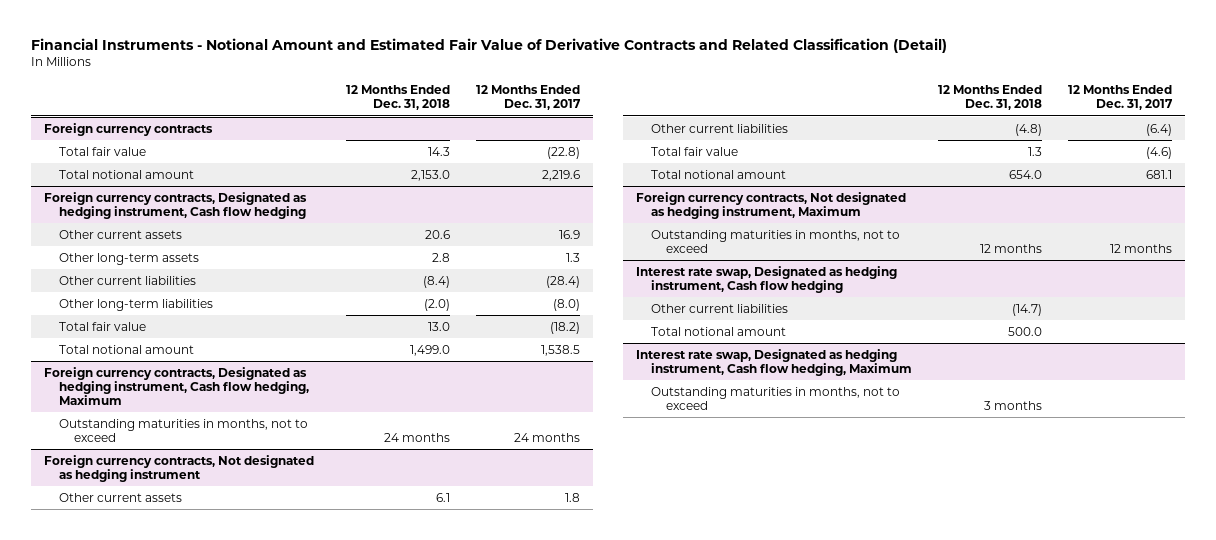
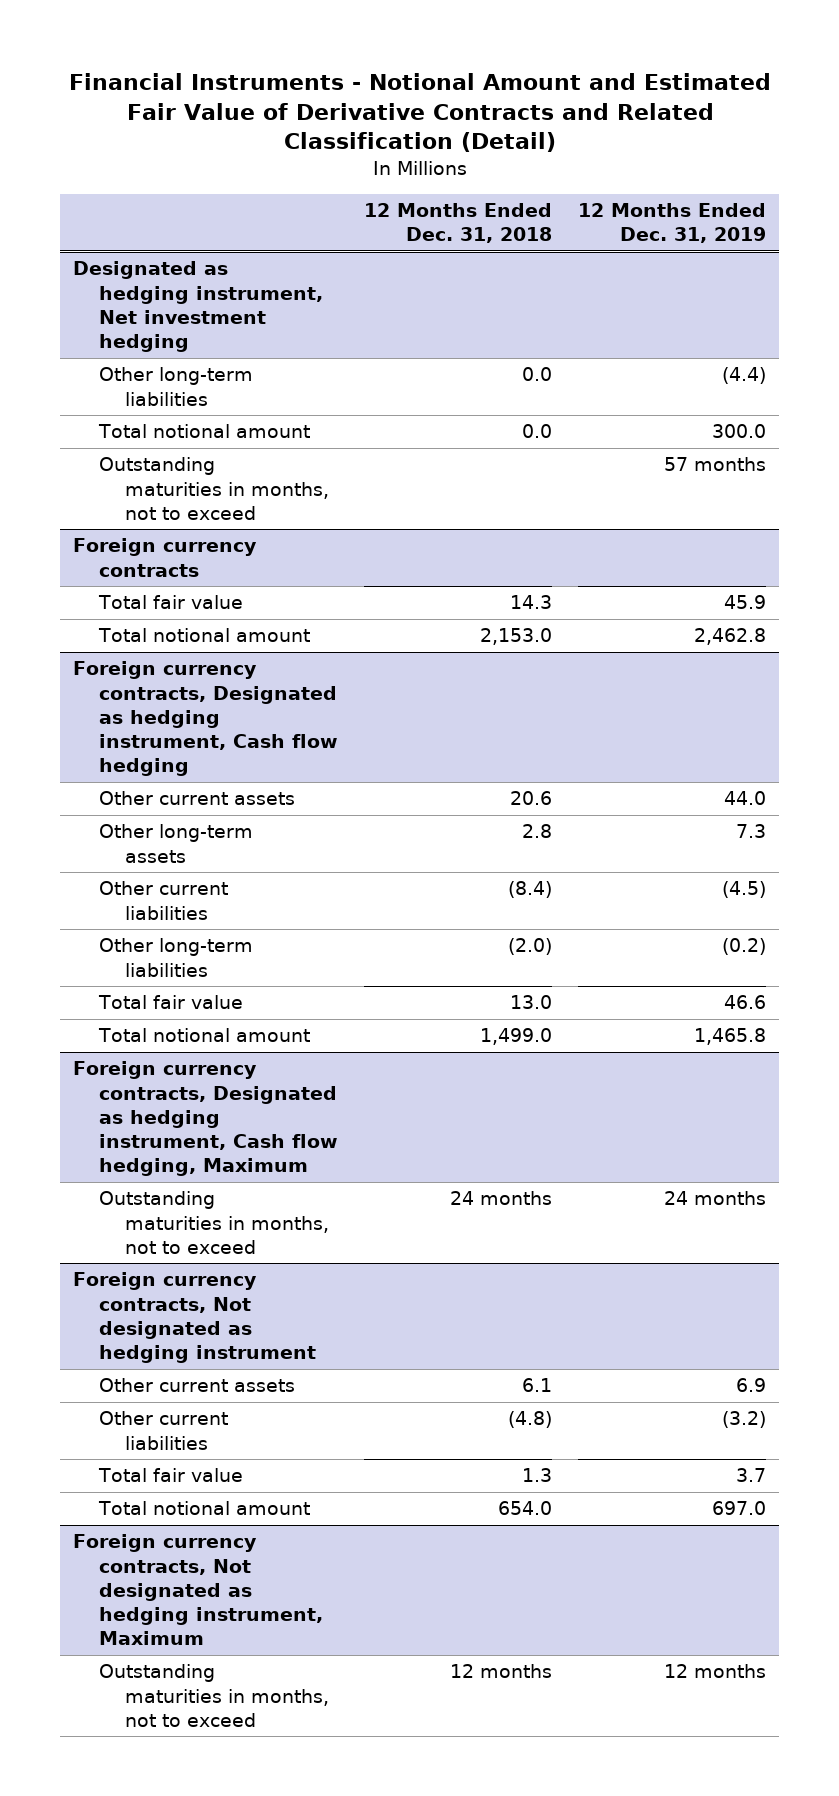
- | 12 Months Ended Dec. 31, 2018 | 12 Months Ended Dec. 31, 2017
+ | 12 Months Ended Dec. 31, 2018 | 12 Months Ended Dec. 31, 2019
+ Designated as hedging instrument, Net investment hedging
+ Other long-term liabilities | 0.0 | (4.4)
+ Total notional amount | 0.0 | 300.0
+ Outstanding maturities in months, not to exceed | | 57 months
- Interest rate swap, Designated as hedging instrument, Cash flow hedging
- Other current liabilities | (14.7) |
- Total notional amount | 500.0 |
- Interest rate swap, Designated as hedging instrument, Cash flow hedging, Maximum
- Outstanding maturities in months, not to exceed | 3 months |

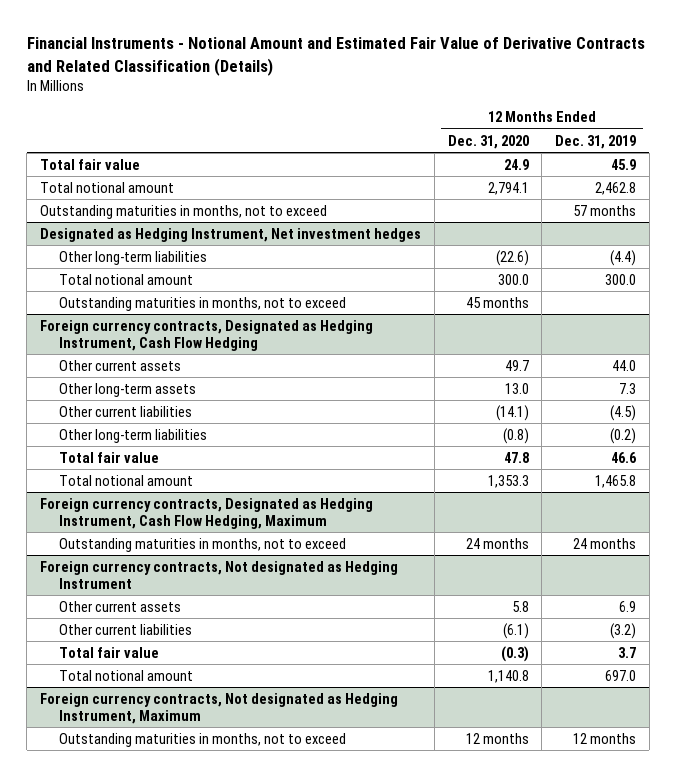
- Financial Instruments - Notional Amount and Estimated Fair Value of Derivative Contracts and Related Classification (Detail)
+ Financial Instruments - Notional Amount and Estimated Fair Value of Derivative Contracts and Related Classification (Details)
- | 12 Months Ended Dec. 31, 2018 | 12 Months Ended Dec. 31, 2019
+ | 12 Months Ended Dec. 31, 2020 | 12 Months Ended Dec. 31, 2019
- Designated as hedging instrument, Net investment hedging
- Other long-term liabilities | 0.0 | (4.4)
- Total notional amount | 0.0 | 300.0
- Outstanding maturities in months, not to exceed | | 57 months
- Foreign currency contracts
- Foreign currency contracts, Designated as hedging instrument, Cash flow hedging
+ Outstanding maturities in months, not to exceed | | 57 months
+ Designated as Hedging Instrument, Net investment hedges
+ Other long-term liabilities | (22.6) | (4.4)
+ Total notional amount | 300.0 | 300.0
+ Outstanding maturities in months, not to exceed | 45 months |
+ Foreign currency contracts, Designated as Hedging Instrument, Cash Flow Hedging
- Foreign currency contracts, Designated as hedging instrument, Cash flow hedging, Maximum
+ Foreign currency contracts, Designated as Hedging Instrument, Cash Flow Hedging, Maximum
- Foreign currency contracts, Not designated as hedging instrument
+ Foreign currency contracts, Not designated as Hedging Instrument
- Foreign currency contracts, Not designated as hedging instrument, Maximum
+ Foreign currency contracts, Not designated as Hedging Instrument, Maximum

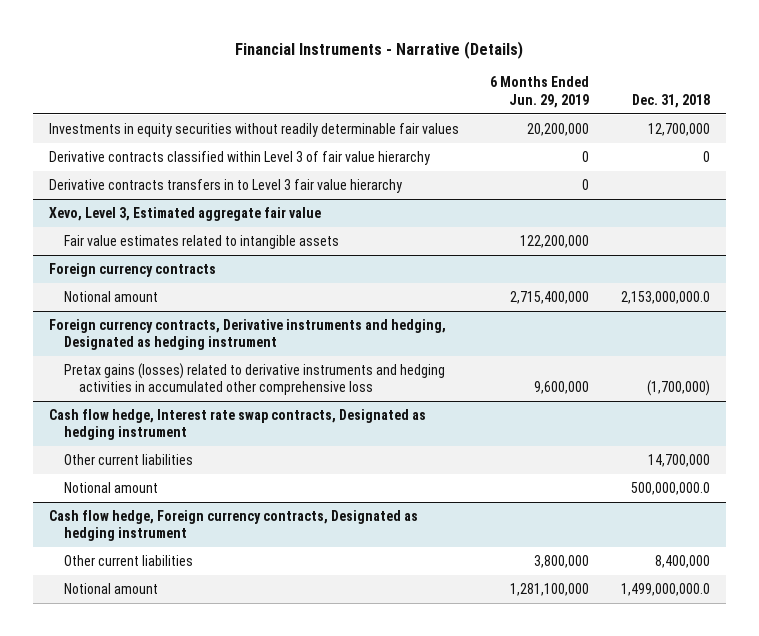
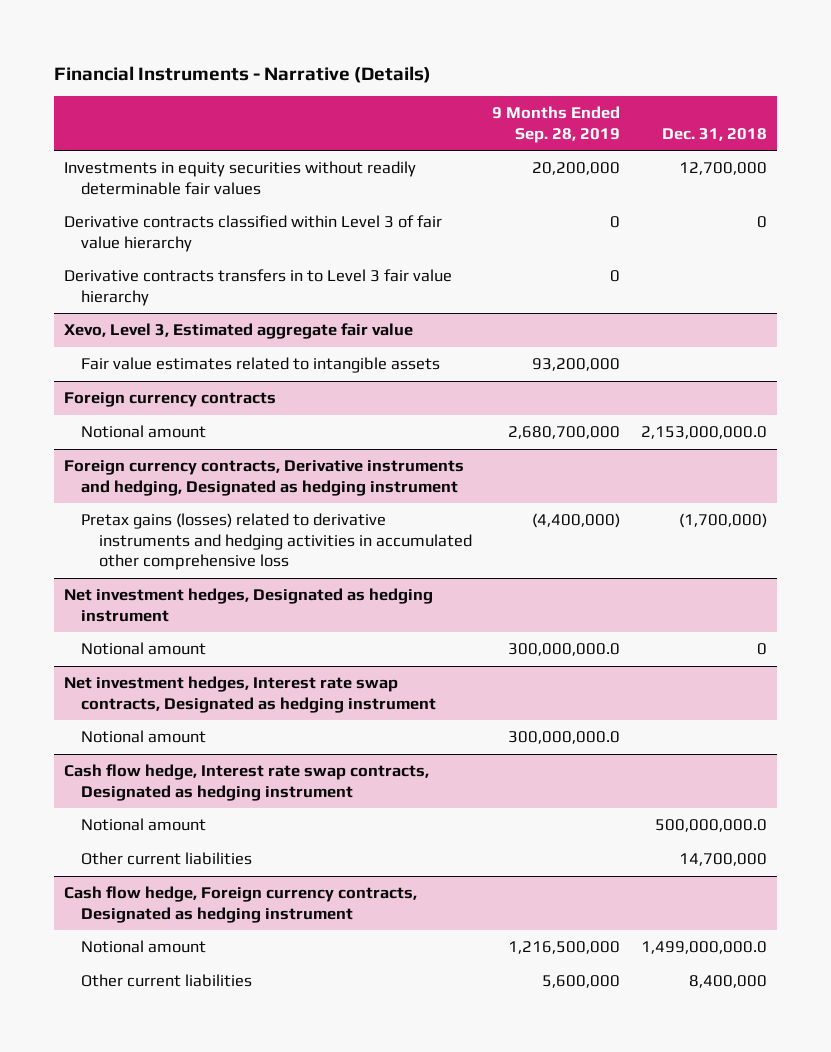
- | 6 Months Ended Jun. 29, 2019 | Dec. 31, 2018
+ | 9 Months Ended Sep. 28, 2019 | Dec. 31, 2018
+ Net investment hedges, Designated as hedging instrument
+ Notional amount | 300,000,000.0 | 0
+ Net investment hedges, Interest rate swap contracts, Designated as hedging instrument
+ Notional amount | 300,000,000.0 |
@ Cash flow hedge, Interest rate swap contracts, Designated as hedging instrument
moved down: Other current liabilities | | 14,700,000
@ Cash flow hedge, Foreign currency contracts, Designated as hedging instrument
moved down: Other current liabilities | 5,600,000 | 8,400,000

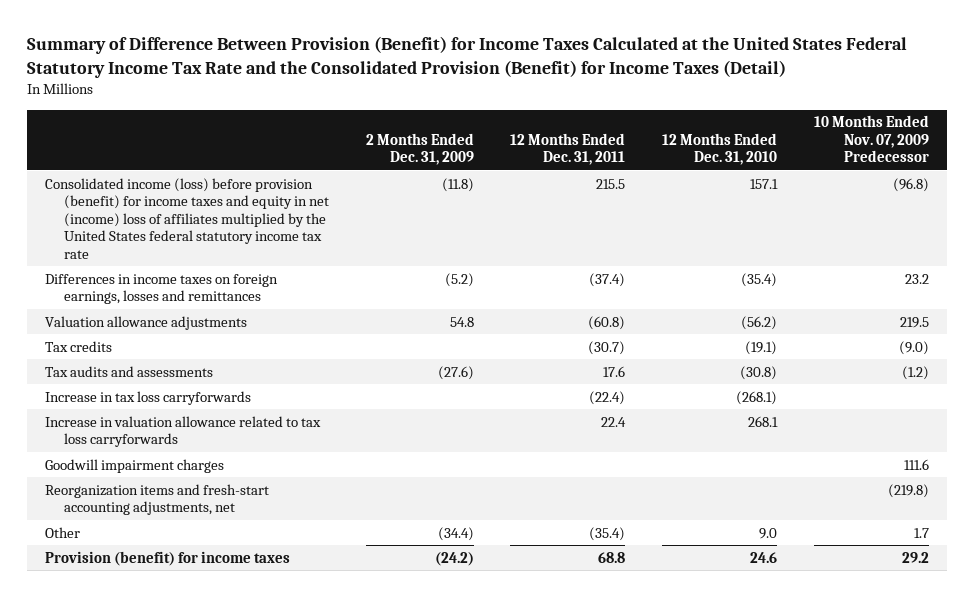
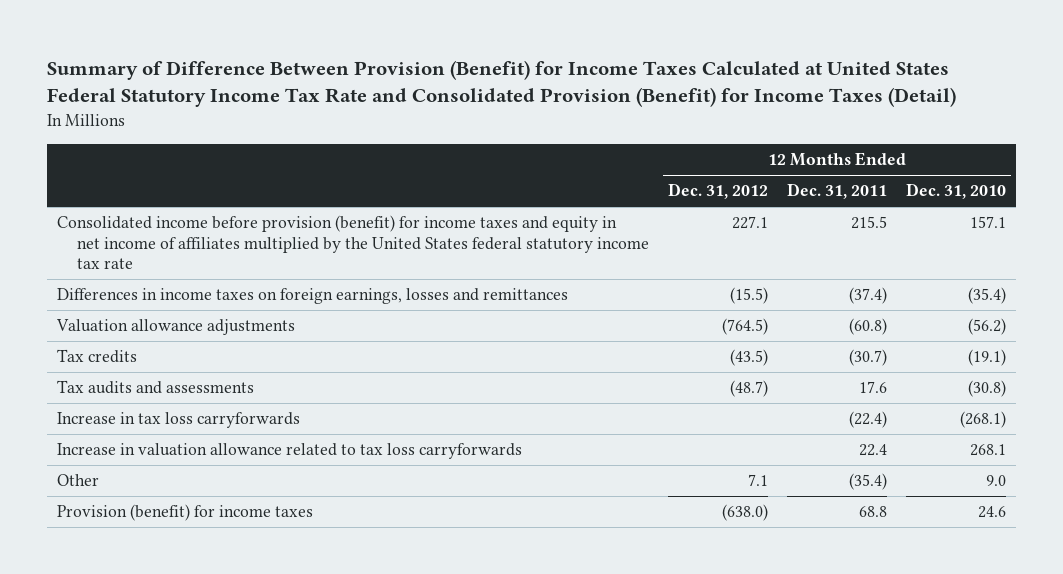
- Summary of Difference Between Provision (Benefit) for Income Taxes Calculated at the United States Federal Statutory Income Tax Rate and the Consolidated Provision (Benefit) for Income Taxes (Detail)
+ Summary of Difference Between Provision (Benefit) for Income Taxes Calculated at United States Federal Statutory Income Tax Rate and Consolidated Provision (Benefit) for Income Taxes (Detail)
- | 2 Months Ended Dec. 31, 2009 | 12 Months Ended Dec. 31, 2011 | 12 Months Ended Dec. 31, 2010 | 10 Months Ended Nov. 07, 2009 Predecessor
+ | 12 Months Ended Dec. 31, 2012 | 12 Months Ended Dec. 31, 2011 | 12 Months Ended Dec. 31, 2010
- Consolidated income (loss) before provision (benefit) for income taxes and equity in net (income) loss of affiliates multiplied by the United States federal statutory income tax rate | (11.8) | 215.5 | 157.1 | (96.8)
+ Consolidated income before provision (benefit) for income taxes and equity in net income of affiliates multiplied by the United States federal statutory income tax rate | 227.1 | 215.5 | 157.1
- Goodwill impairment charges | | | | 111.6
- Reorganization items and fresh-start accounting adjustments, net | | | | (219.8)

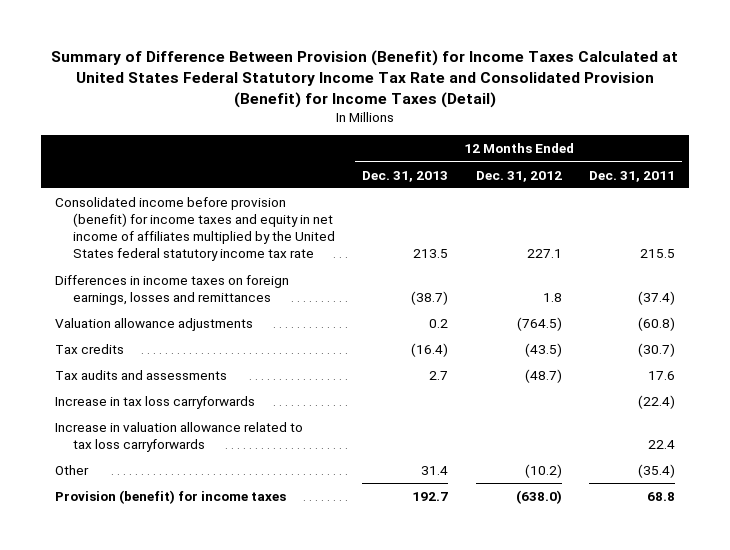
- | 12 Months Ended Dec. 31, 2012 | 12 Months Ended Dec. 31, 2011 | 12 Months Ended Dec. 31, 2010
+ | 12 Months Ended Dec. 31, 2013 | 12 Months Ended Dec. 31, 2012 | 12 Months Ended Dec. 31, 2011
- Differences in income taxes on foreign earnings, losses and remittances | (15.5) | (37.4) | (35.4)
+ Differences in income taxes on foreign earnings, losses and remittances | (38.7) | 1.8 | (37.4)
- Other | 7.1 | (35.4) | 9.0
+ Other | 31.4 | (10.2) | (35.4)

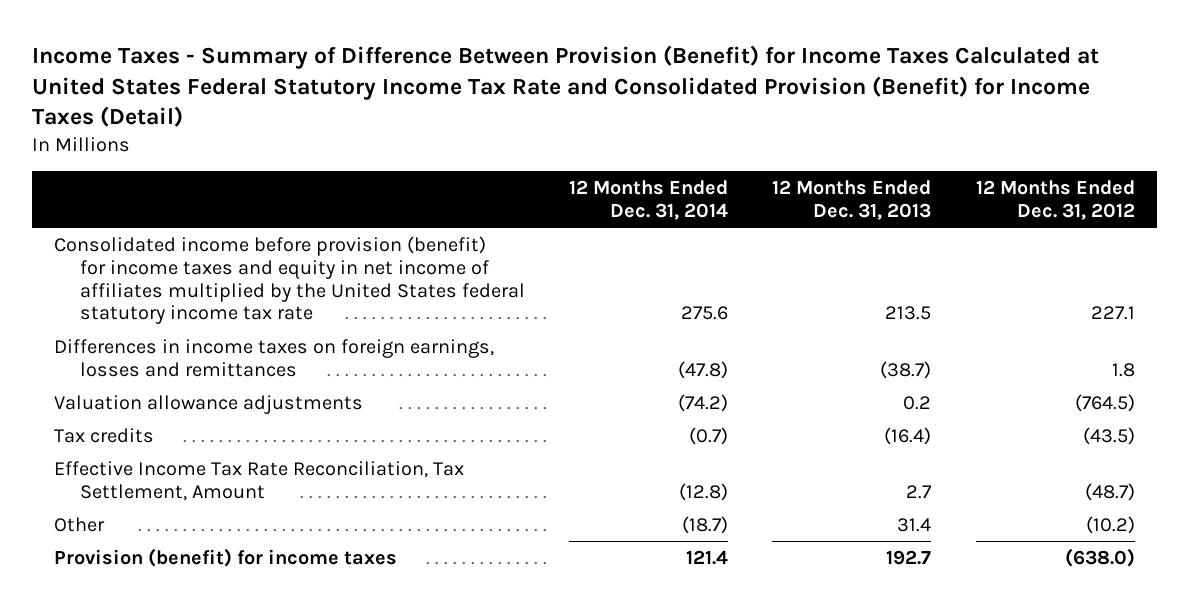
- Summary of Difference Between Provision (Benefit) for Income Taxes Calculated at United States Federal Statutory Income Tax Rate and Consolidated Provision (Benefit) for Income Taxes (Detail)
+ Income Taxes - Summary of Difference Between Provision (Benefit) for Income Taxes Calculated at United States Federal Statutory Income Tax Rate and Consolidated Provision (Benefit) for Income Taxes (Detail)
- | 12 Months Ended Dec. 31, 2013 | 12 Months Ended Dec. 31, 2012 | 12 Months Ended Dec. 31, 2011
+ | 12 Months Ended Dec. 31, 2014 | 12 Months Ended Dec. 31, 2013 | 12 Months Ended Dec. 31, 2012
- Tax audits and assessments | 2.7 | (48.7) | 17.6
- Increase in tax loss carryforwards | | | (22.4)
- Increase in valuation allowance related to tax loss carryforwards | | | 22.4
+ Effective Income Tax Rate Reconciliation, Tax Settlement, Amount | (12.8) | 2.7 | (48.7)

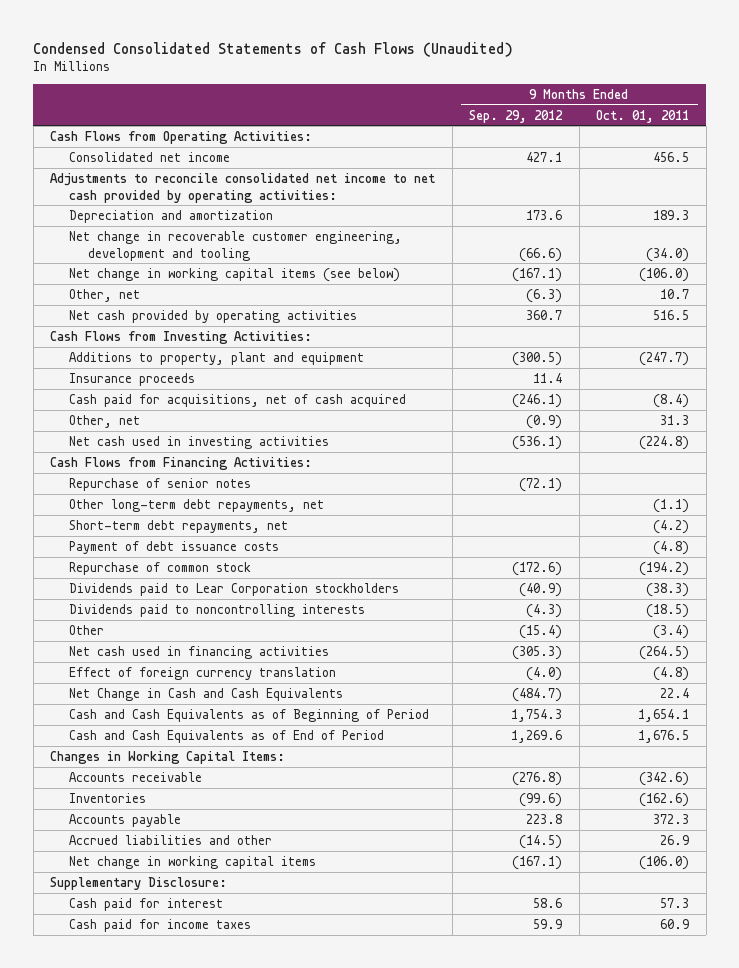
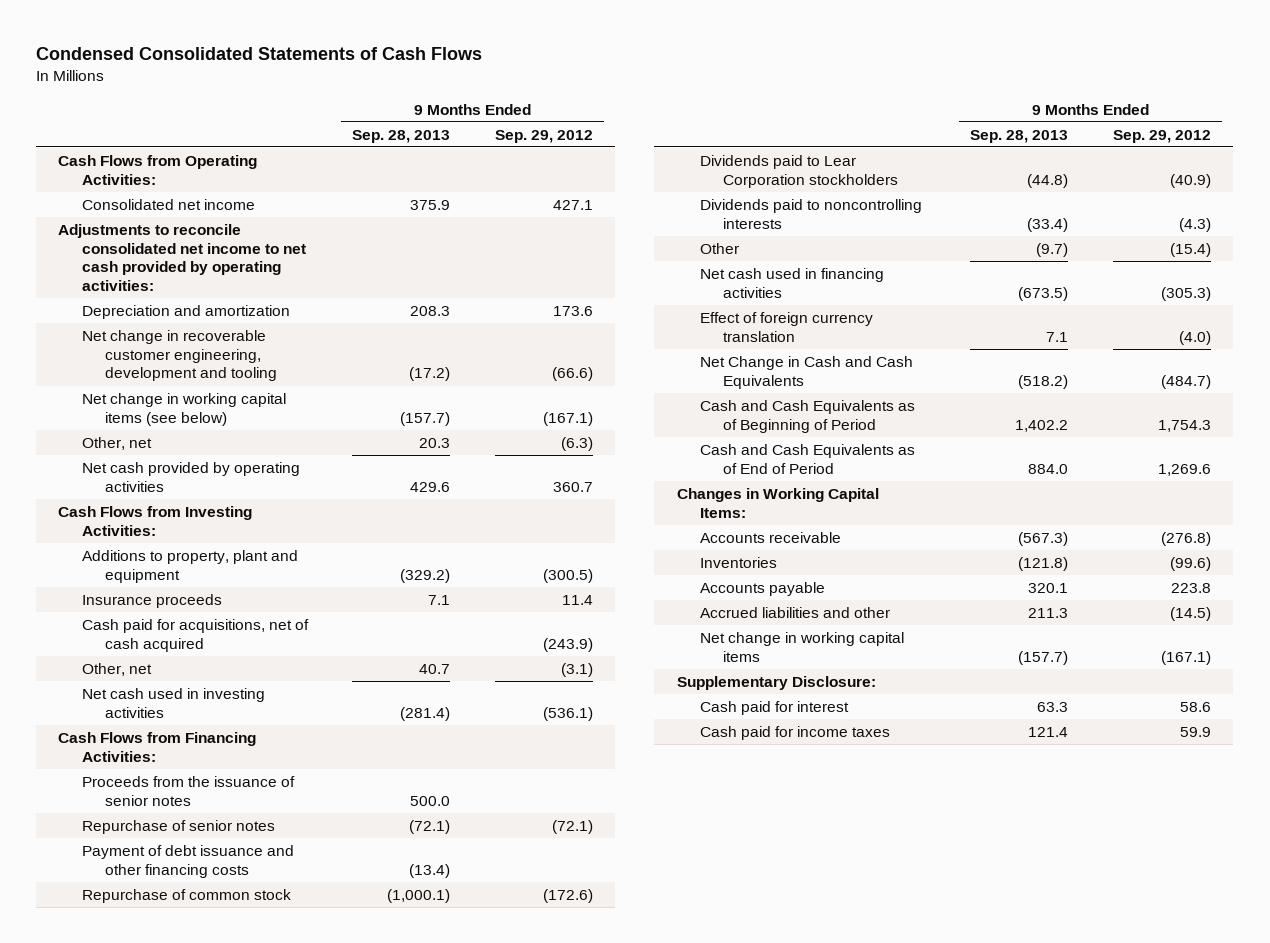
- Condensed Consolidated Statements of Cash Flows (Unaudited)
+ Condensed Consolidated Statements of Cash Flows
- | 9 Months Ended Sep. 29, 2012 | 9 Months Ended Oct. 01, 2011
+ | 9 Months Ended Sep. 28, 2013 | 9 Months Ended Sep. 29, 2012
- Cash paid for acquisitions, net of cash acquired | (246.1) | (8.4)
- Other, net | (0.9) | 31.3
+ Cash paid for acquisitions, net of cash acquired | | (243.9)
+ Other, net | 40.7 | (3.1)
+ Proceeds from the issuance of senior notes | 500.0 |
- Other long-term debt repayments, net | | (1.1)
- Short-term debt repayments, net | | (4.2)
- Payment of debt issuance costs | | (4.8)
+ Payment of debt issuance and other financing costs | (13.4) |

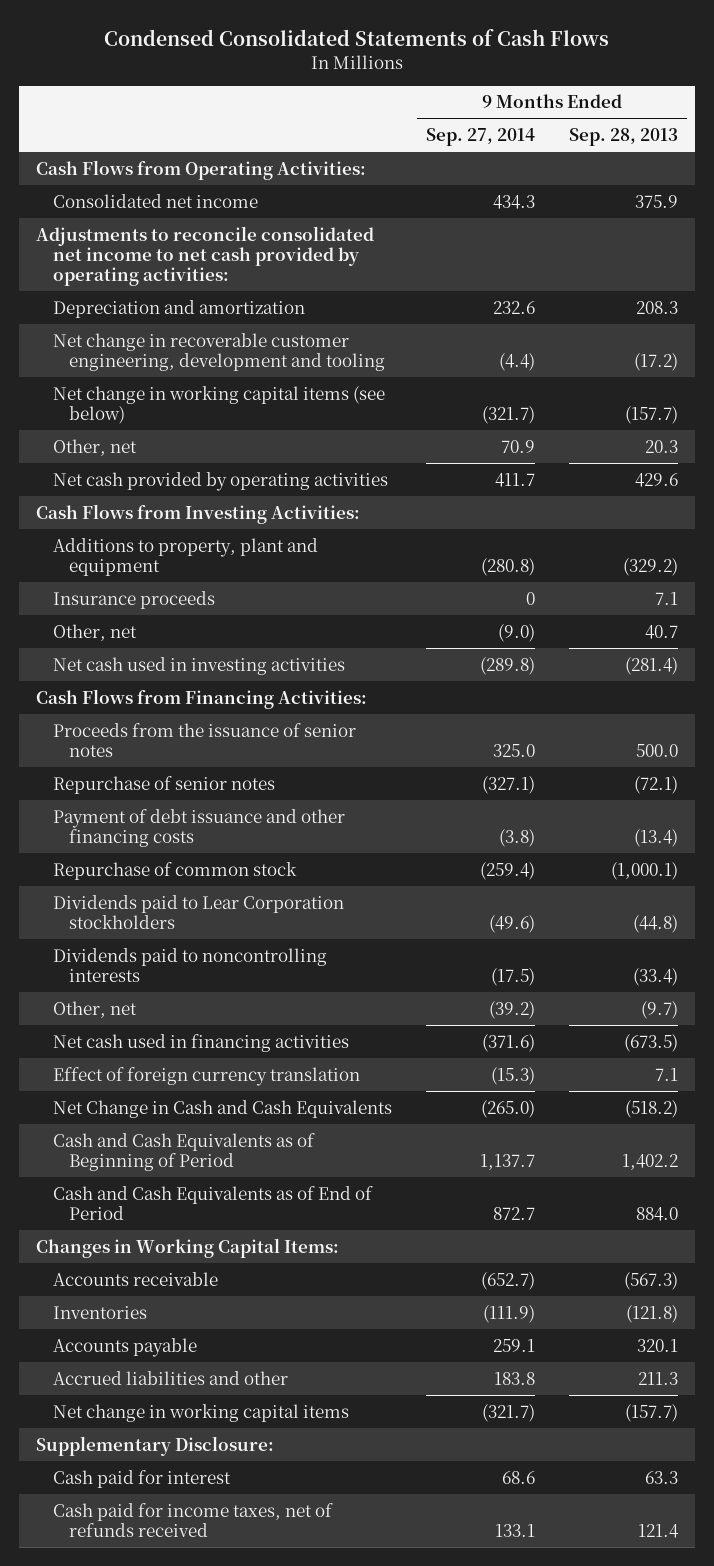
- | 9 Months Ended Sep. 28, 2013 | 9 Months Ended Sep. 29, 2012
+ | 9 Months Ended Sep. 27, 2014 | 9 Months Ended Sep. 28, 2013
- Cash paid for acquisitions, net of cash acquired | | (243.9)
- Other | (9.7) | (15.4)
+ Other, net | (39.2) | (9.7)
- Cash paid for income taxes | 121.4 | 59.9
+ Cash paid for income taxes, net of refunds received | 133.1 | 121.4

